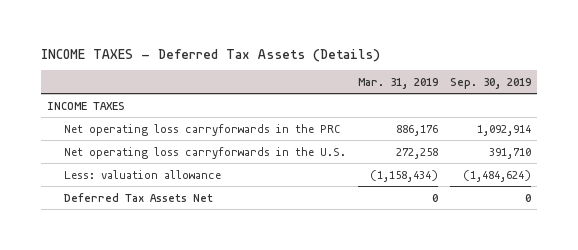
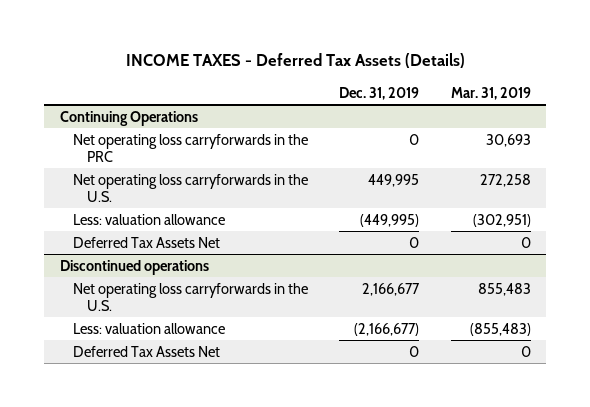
- | Mar. 31, 2019 | Sep. 30, 2019
+ | Dec. 31, 2019 | Mar. 31, 2019
- INCOME TAXES
- Net operating loss carryforwards in the PRC | 886,176 | 1,092,914
+ Continuing Operations
+ Net operating loss carryforwards in the PRC | 0 | 30,693
- Less: valuation allowance | (1,158,434) | (1,484,624)
+ Less: valuation allowance | (449,995) | (302,951)
+ Discontinued operations
+ Net operating loss carryforwards in the U.S. | 2,166,677 | 855,483
+ Less: valuation allowance | (2,166,677) | (855,483)
+ Deferred Tax Assets Net | 0 | 0

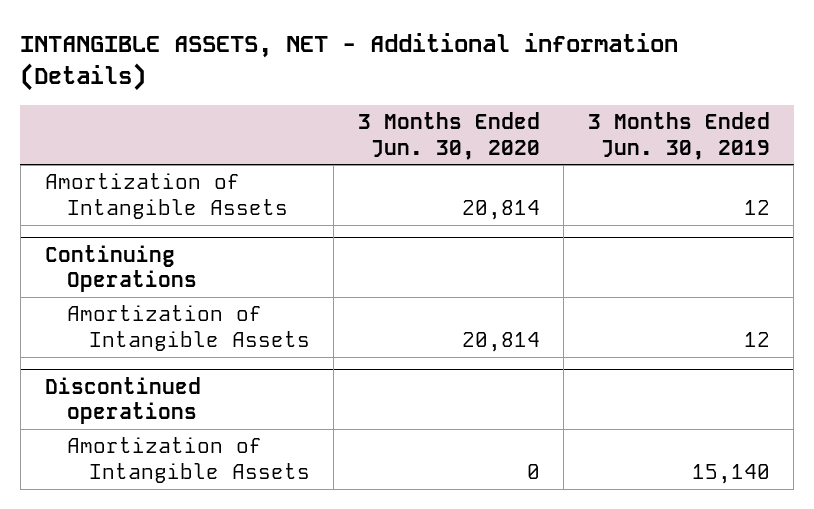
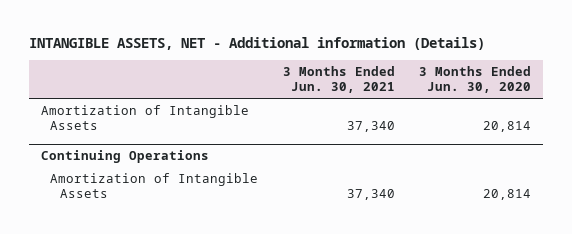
- | 3 Months Ended Jun. 30, 2020 | 3 Months Ended Jun. 30, 2019
+ | 3 Months Ended Jun. 30, 2021 | 3 Months Ended Jun. 30, 2020
- Discontinued operations
- Amortization of Intangible Assets | 0 | 15,140

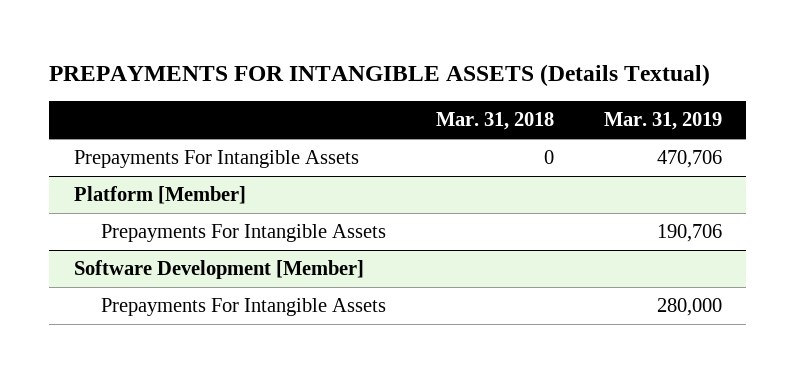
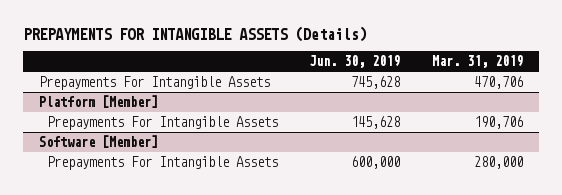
- PREPAYMENTS FOR INTANGIBLE ASSETS (Details Textual)
+ PREPAYMENTS FOR INTANGIBLE ASSETS (Details)
- | Mar. 31, 2018 | Mar. 31, 2019
+ | Jun. 30, 2019 | Mar. 31, 2019
- Software Development [Member]
+ Software [Member]

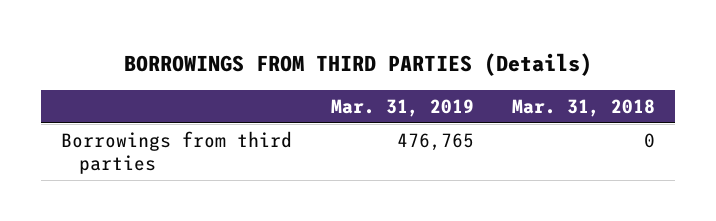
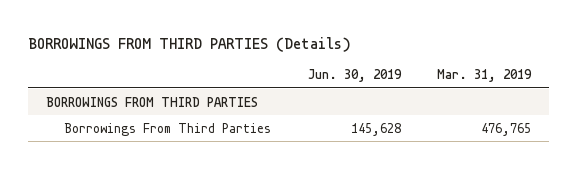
- | Mar. 31, 2019 | Mar. 31, 2018
+ | Jun. 30, 2019 | Mar. 31, 2019
- Borrowings from third parties | 476,765 | 0
+ BORROWINGS FROM THIRD PARTIES
+ Borrowings From Third Parties | 145,628 | 476,765

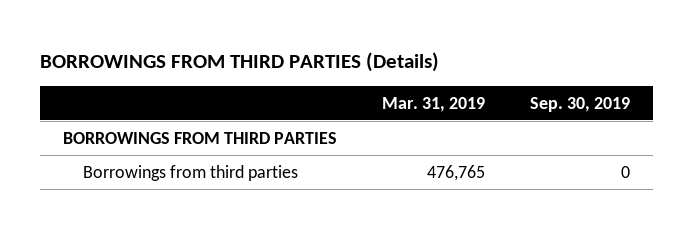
- | Jun. 30, 2019 | Mar. 31, 2019
+ | Mar. 31, 2019 | Sep. 30, 2019
- Borrowings From Third Parties | 145,628 | 476,765
+ Borrowings from third parties | 476,765 | 0

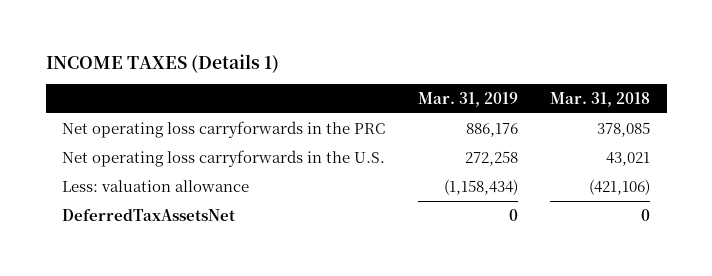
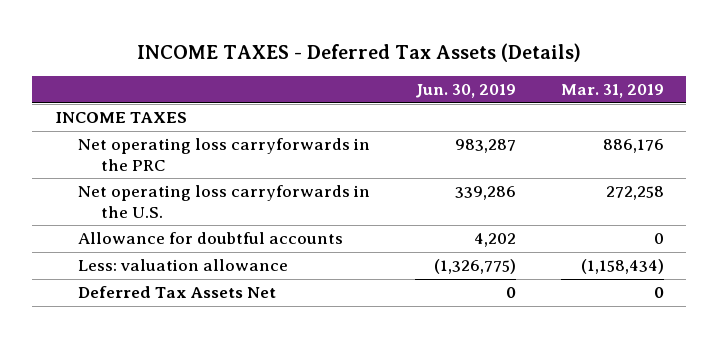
- INCOME TAXES (Details 1)
+ INCOME TAXES - Deferred Tax Assets (Details)
- | Mar. 31, 2019 | Mar. 31, 2018
+ | Jun. 30, 2019 | Mar. 31, 2019
+ INCOME TAXES
+ Allowance for doubtful accounts | 4,202 | 0
- DeferredTaxAssetsNet | 0 | 0
+ Deferred Tax Assets Net | 0 | 0

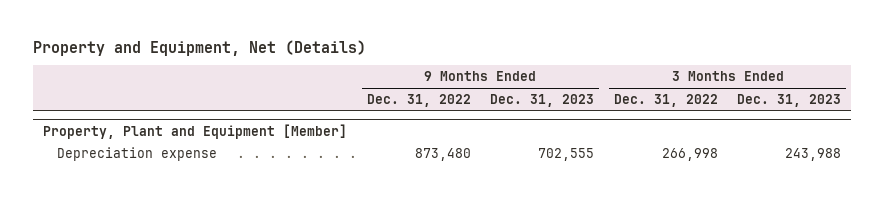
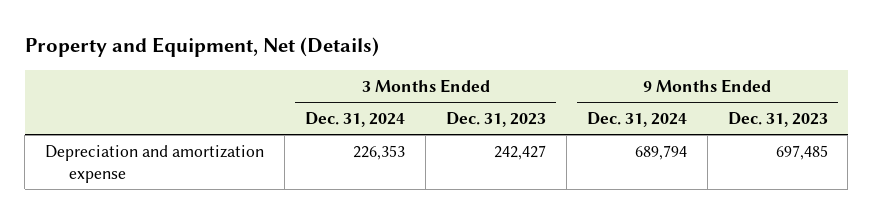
- | 9 Months Ended Dec. 31, 2022 | 9 Months Ended Dec. 31, 2023 | 3 Months Ended Dec. 31, 2022 | 3 Months Ended Dec. 31, 2023
+ | 3 Months Ended Dec. 31, 2024 | 3 Months Ended Dec. 31, 2023 | 9 Months Ended Dec. 31, 2024 | 9 Months Ended Dec. 31, 2023
- Property, Plant and Equipment [Member]
- Depreciation expense | 873,480 | 702,555 | 266,998 | 243,988
+ Depreciation and amortization expense | 226,353 | 242,427 | 689,794 | 697,485

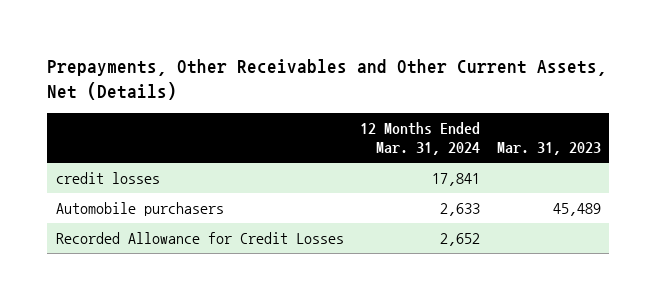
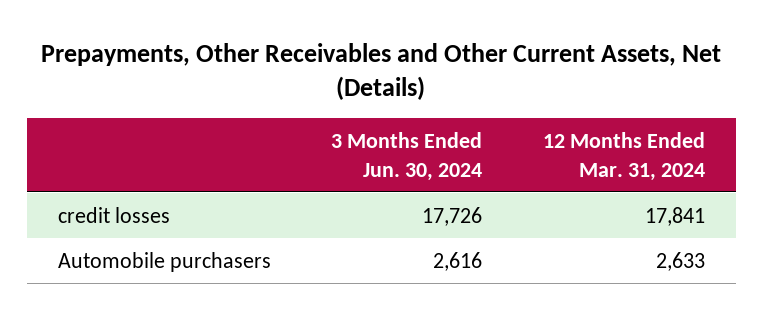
- | 12 Months Ended Mar. 31, 2024 | Mar. 31, 2023
+ | 3 Months Ended Jun. 30, 2024 | 12 Months Ended Mar. 31, 2024
- Recorded Allowance for Credit Losses | 2,652 |

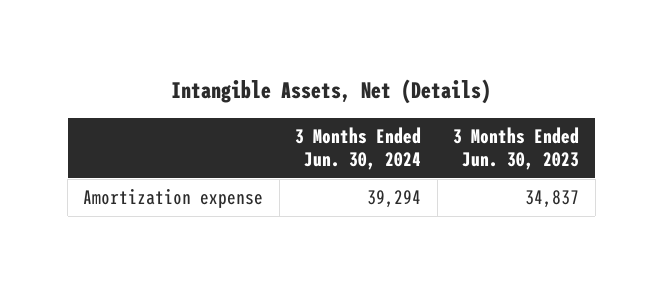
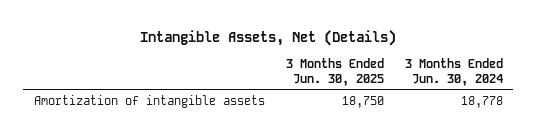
- | 3 Months Ended Jun. 30, 2024 | 3 Months Ended Jun. 30, 2023
+ | 3 Months Ended Jun. 30, 2025 | 3 Months Ended Jun. 30, 2024
- Amortization expense | 39,294 | 34,837
+ Amortization of intangible assets | 18,750 | 18,778

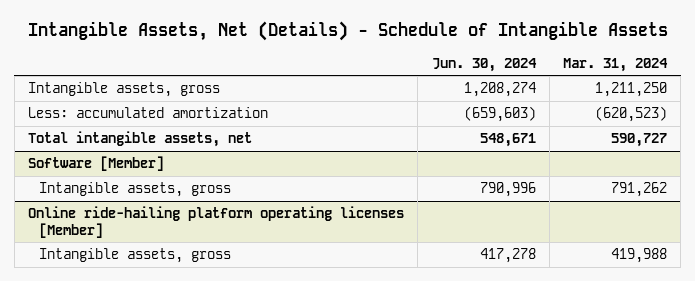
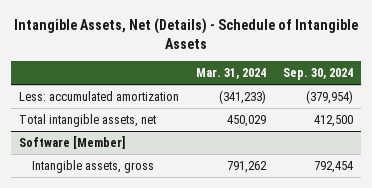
- | Jun. 30, 2024 | Mar. 31, 2024
+ | Mar. 31, 2024 | Sep. 30, 2024
- Intangible assets, gross | 1,208,274 | 1,211,250
- Less: accumulated amortization | (659,603) | (620,523)
- Total intangible assets, net | 548,671 | 590,727
+ Less: accumulated amortization | (341,233) | (379,954)
+ Total intangible assets, net | 450,029 | 412,500
- Online ride-hailing platform operating licenses [Member]
- Intangible assets, gross | 417,278 | 419,988

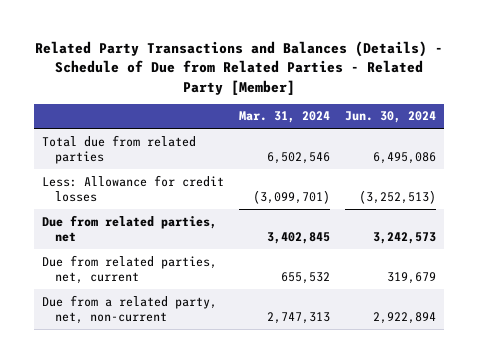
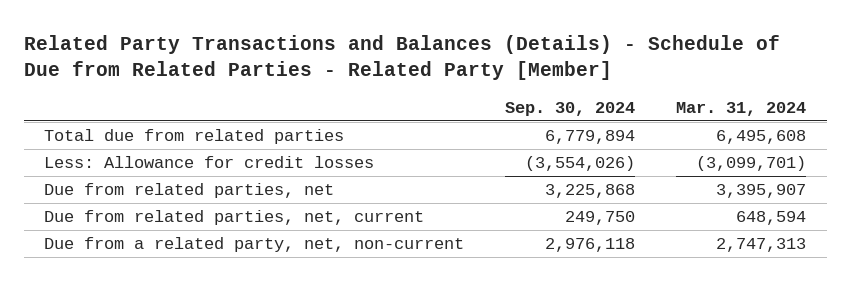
- | Mar. 31, 2024 | Jun. 30, 2024
+ | Sep. 30, 2024 | Mar. 31, 2024
- Total due from related parties | 6,502,546 | 6,495,086
+ Total due from related parties | 6,779,894 | 6,495,608
- Due from related parties, net | 3,402,845 | 3,242,573
- Due from related parties, net, current | 655,532 | 319,679
+ Due from related parties, net | 3,225,868 | 3,395,907
+ Due from related parties, net, current | 249,750 | 648,594

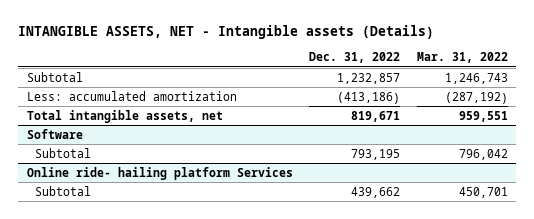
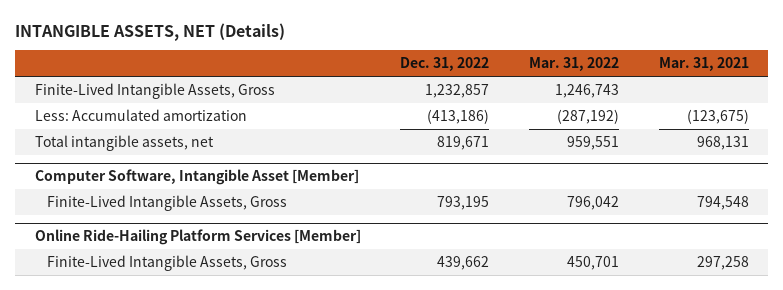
- INTANGIBLE ASSETS, NET - Intangible assets (Details)
+ INTANGIBLE ASSETS, NET (Details)
- | Dec. 31, 2022 | Mar. 31, 2022
+ | Dec. 31, 2022 | Mar. 31, 2022 | Mar. 31, 2021
- Subtotal | 1,232,857 | 1,246,743
- Less: accumulated amortization | (413,186) | (287,192)
+ Finite-Lived Intangible Assets, Gross | 1,232,857 | 1,246,743 |
+ Less: Accumulated amortization | (413,186) | (287,192) | (123,675)
- Software
- Subtotal | 793,195 | 796,042
- Online ride- hailing platform Services
- Subtotal | 439,662 | 450,701
+ Computer Software, Intangible Asset [Member]
+ Finite-Lived Intangible Assets, Gross | 793,195 | 796,042 | 794,548
+ Online Ride-Hailing Platform Services [Member]
+ Finite-Lived Intangible Assets, Gross | 439,662 | 450,701 | 297,258

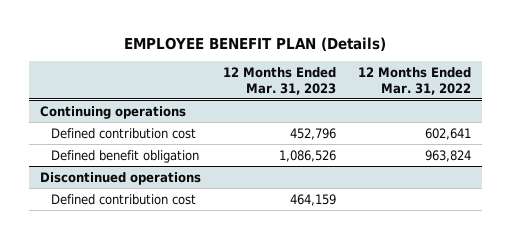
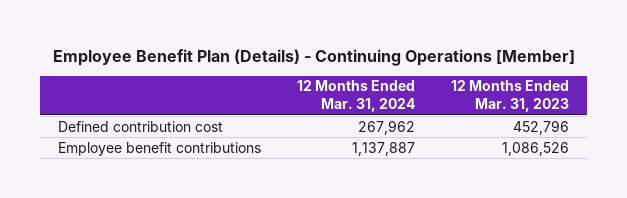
- EMPLOYEE BENEFIT PLAN (Details)
+ Employee Benefit Plan (Details) - Continuing Operations [Member]
- | 12 Months Ended Mar. 31, 2023 | 12 Months Ended Mar. 31, 2022
+ | 12 Months Ended Mar. 31, 2024 | 12 Months Ended Mar. 31, 2023
- Continuing operations
- Defined benefit obligation | 1,086,526 | 963,824
- Discontinued operations
- Defined contribution cost | 464,159 |
+ Employee benefit contributions | 1,137,887 | 1,086,526

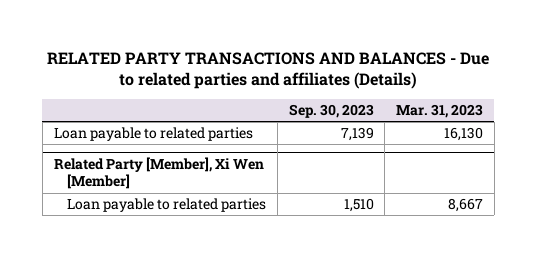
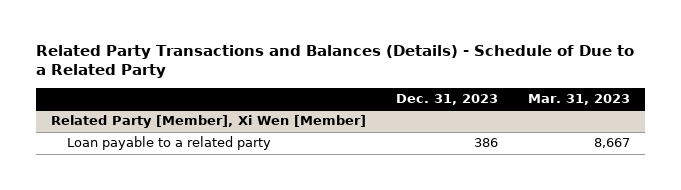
- RELATED PARTY TRANSACTIONS AND BALANCES - Due to related parties and affiliates (Details)
+ Related Party Transactions and Balances (Details) - Schedule of Due to a Related Party
- | Sep. 30, 2023 | Mar. 31, 2023
+ | Dec. 31, 2023 | Mar. 31, 2023
- Loan payable to related parties | 7,139 | 16,130
@ Related Party [Member], Xi Wen [Member]
- Loan payable to related parties | 1,510 | 8,667
+ Loan payable to a related party | 386 | 8,667

